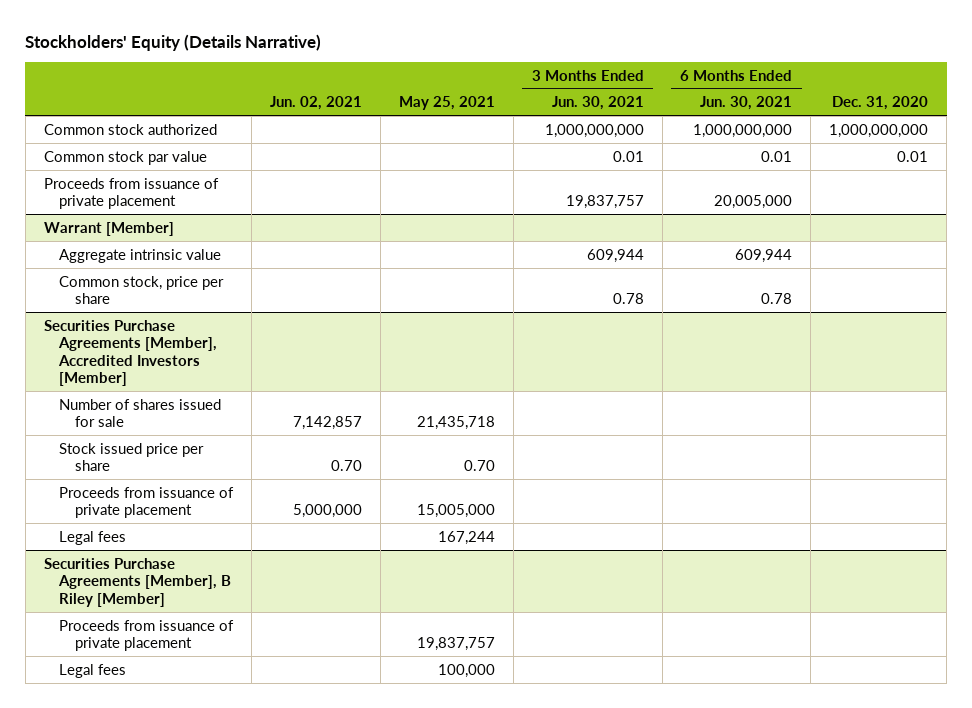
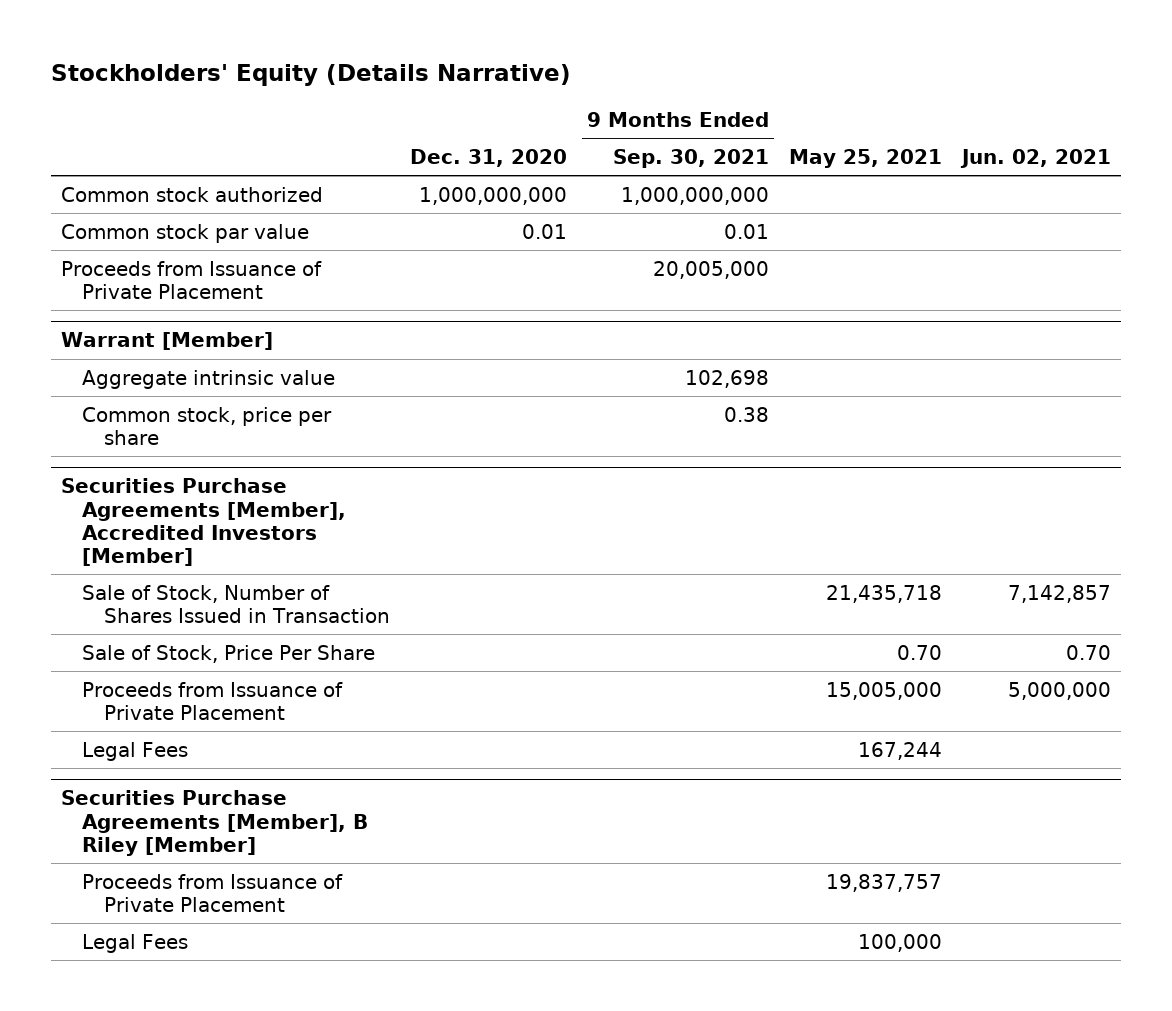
- | Jun. 02, 2021 | May 25, 2021 | 3 Months Ended Jun. 30, 2021 | 6 Months Ended Jun. 30, 2021 | Dec. 31, 2020
+ | Dec. 31, 2020 | 9 Months Ended Sep. 30, 2021 | May 25, 2021 | Jun. 02, 2021
- Proceeds from issuance of private placement | | | 19,837,757 | 20,005,000 |
+ Proceeds from Issuance of Private Placement | | 20,005,000 | |
@ Securities Purchase Agreements [Member], Accredited Investors [Member]
- Number of shares issued for sale | 7,142,857 | 21,435,718 | | |
- Stock issued price per share | 0.70 | 0.70 | | |
- Proceeds from issuance of private placement | 5,000,000 | 15,005,000 | | |
- Legal fees | | 167,244 | | |
+ Sale of Stock, Number of Shares Issued in Transaction | | | 21,435,718 | 7,142,857
+ Sale of Stock, Price Per Share | | | 0.70 | 0.70
+ Proceeds from Issuance of Private Placement | | | 15,005,000 | 5,000,000
+ Legal Fees | | | 167,244 |
@ Securities Purchase Agreements [Member], B Riley [Member]
- Proceeds from issuance of private placement | | 19,837,757 | | |
- Legal fees | | 100,000 | | |
+ Proceeds from Issuance of Private Placement | | | 19,837,757 |
+ Legal Fees | | | 100,000 |

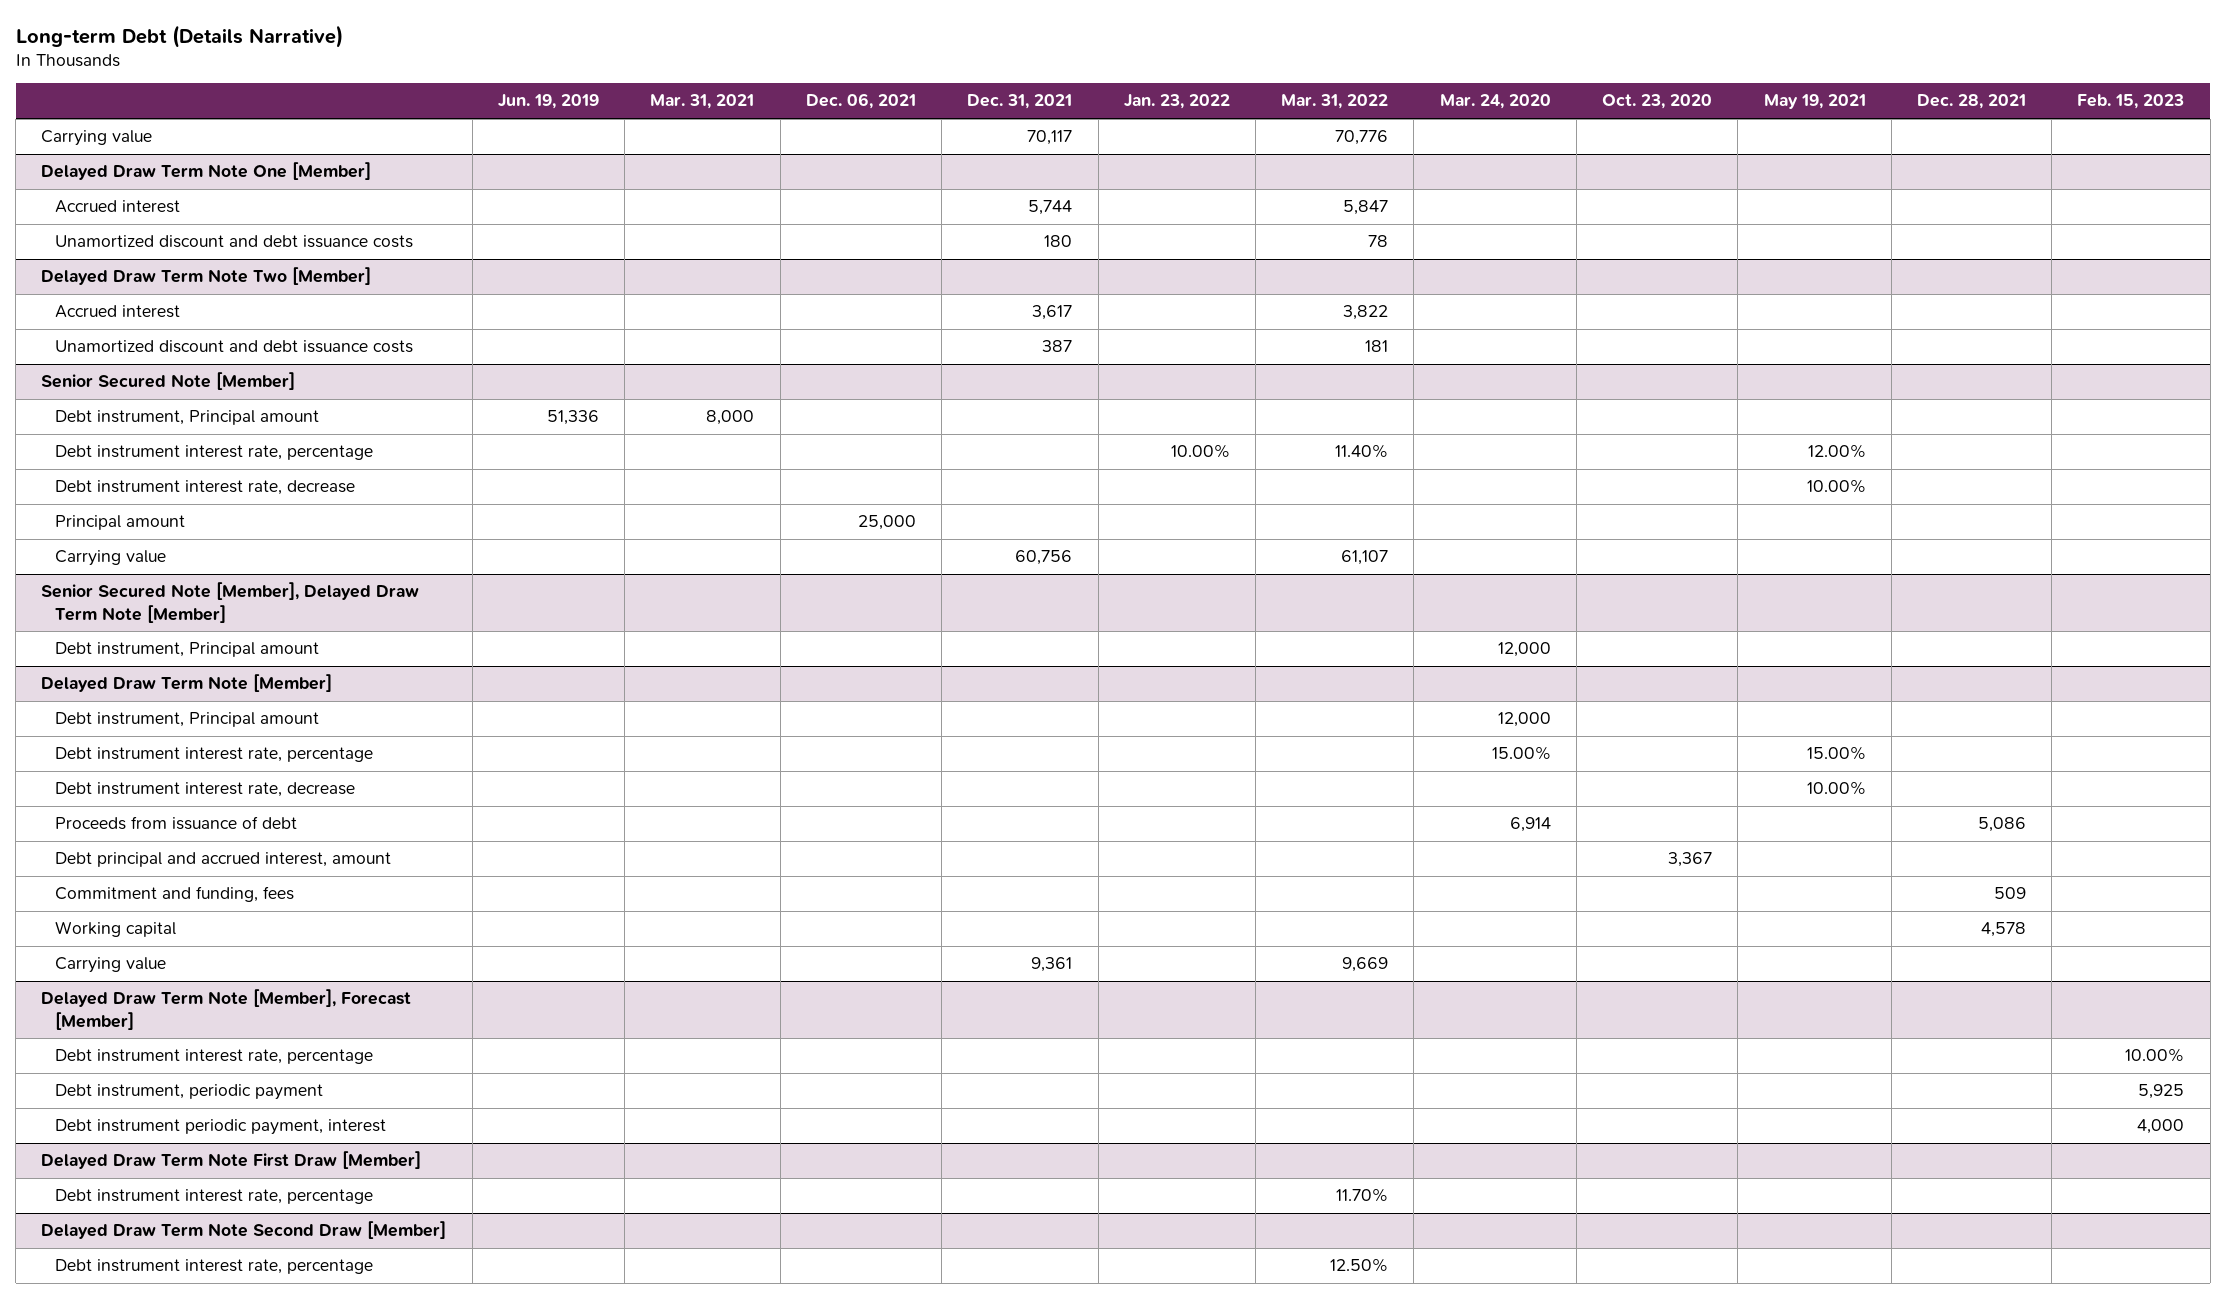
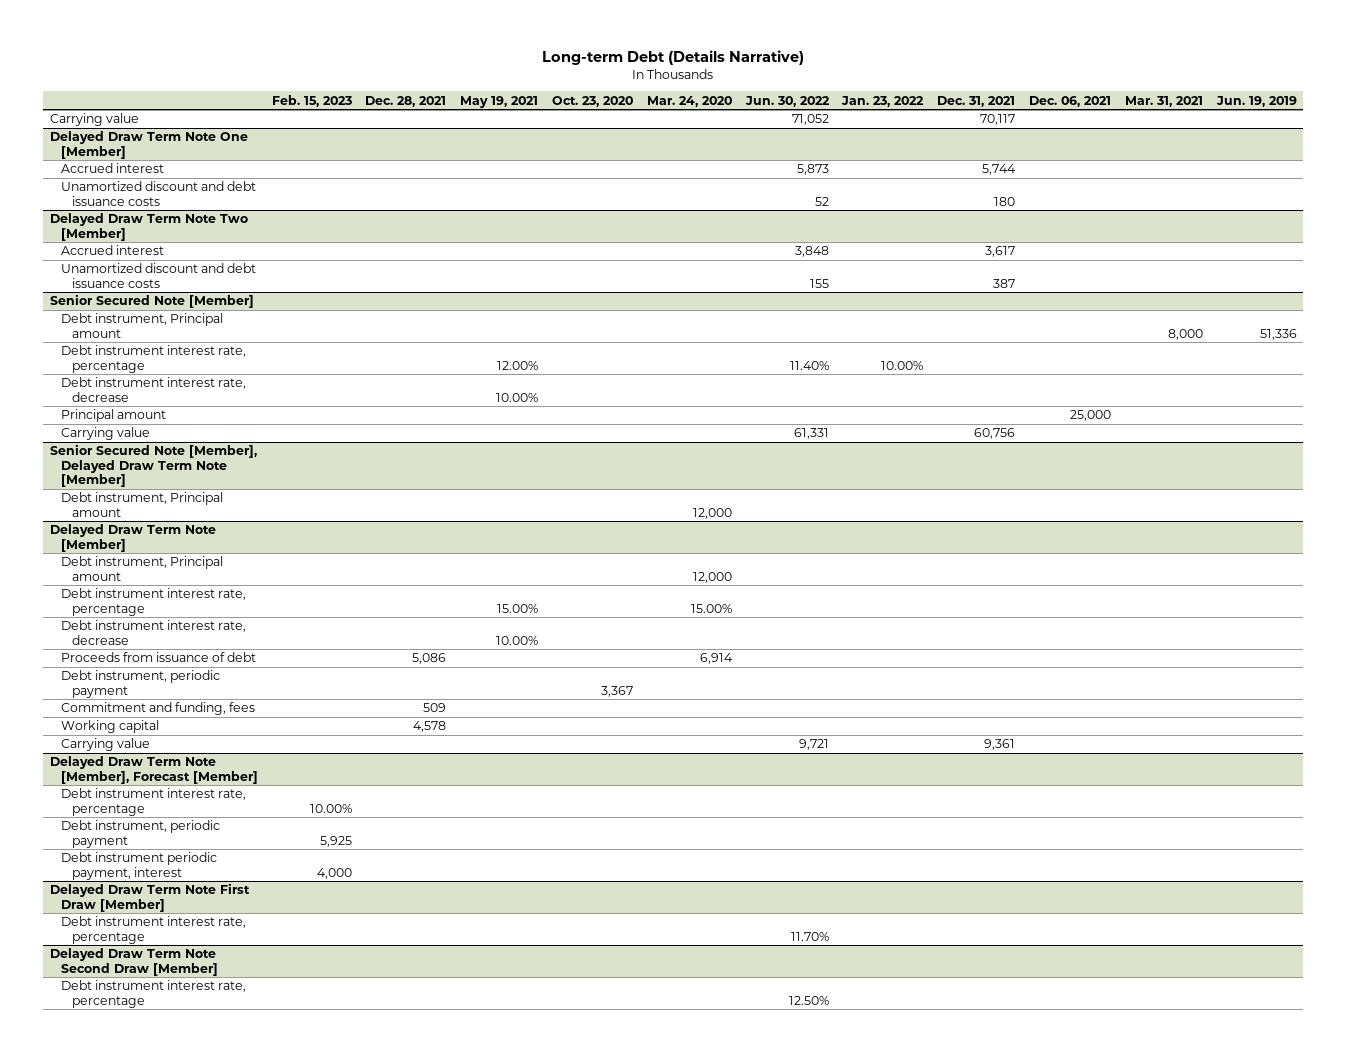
- | Jun. 19, 2019 | Mar. 31, 2021 | Dec. 06, 2021 | Dec. 31, 2021 | Jan. 23, 2022 | Mar. 31, 2022 | Mar. 24, 2020 | Oct. 23, 2020 | May 19, 2021 | Dec. 28, 2021 | Feb. 15, 2023
+ | Feb. 15, 2023 | Dec. 28, 2021 | May 19, 2021 | Oct. 23, 2020 | Mar. 24, 2020 | Jun. 30, 2022 | Jan. 23, 2022 | Dec. 31, 2021 | Dec. 06, 2021 | Mar. 31, 2021 | Jun. 19, 2019
@ Delayed Draw Term Note [Member]
- Debt principal and accrued interest, amount | | | | | | | | 3,367 | | |
+ Debt instrument, periodic payment | | | | 3,367 | | | | | | |

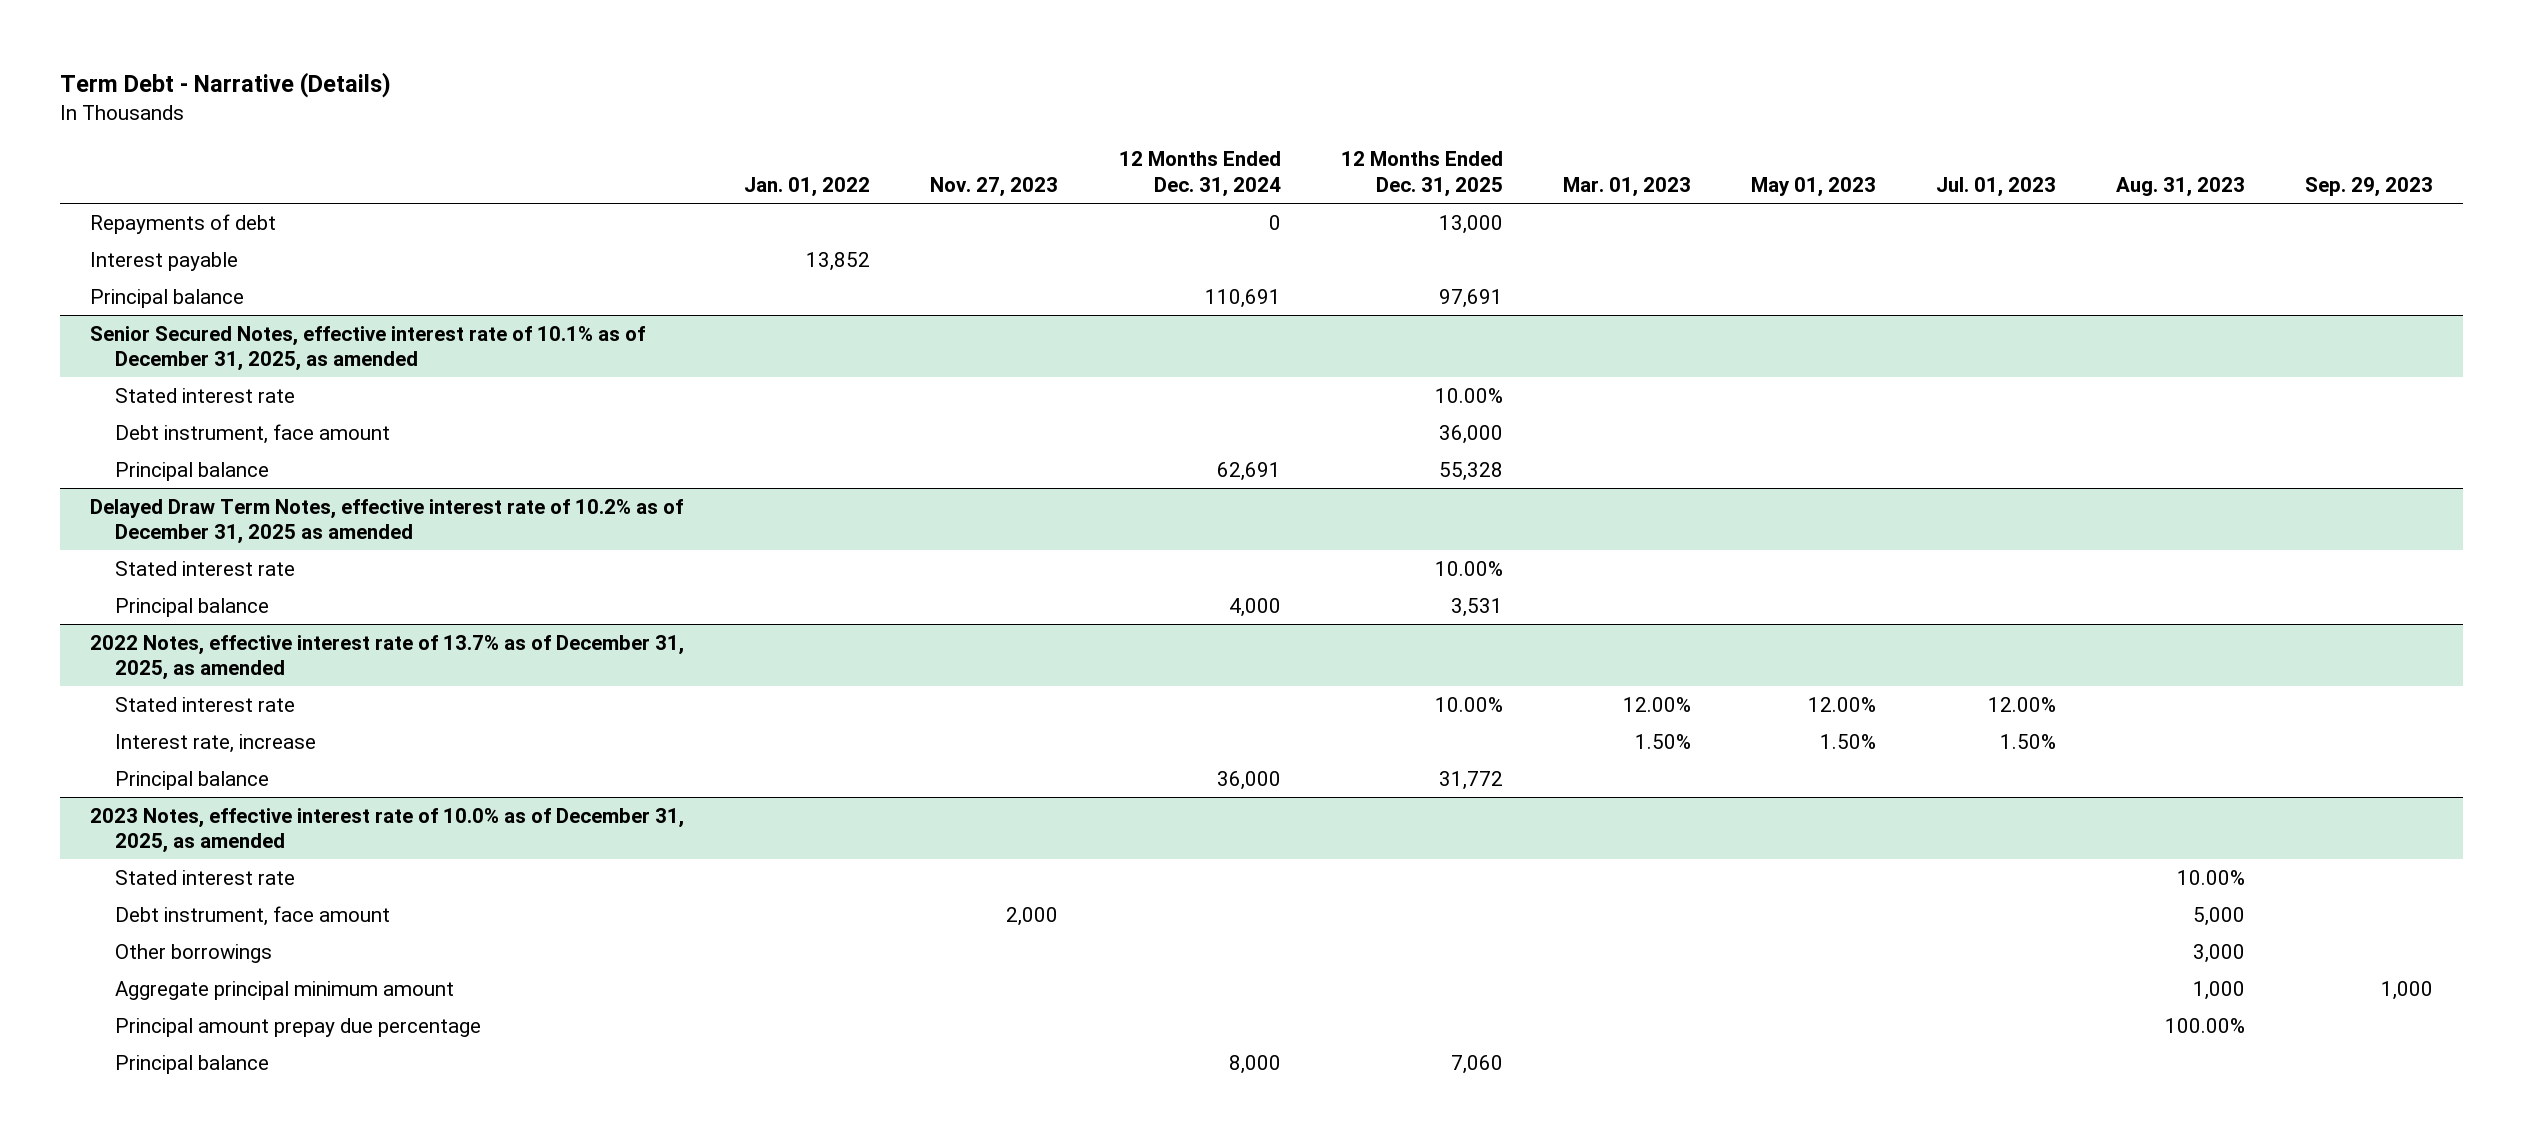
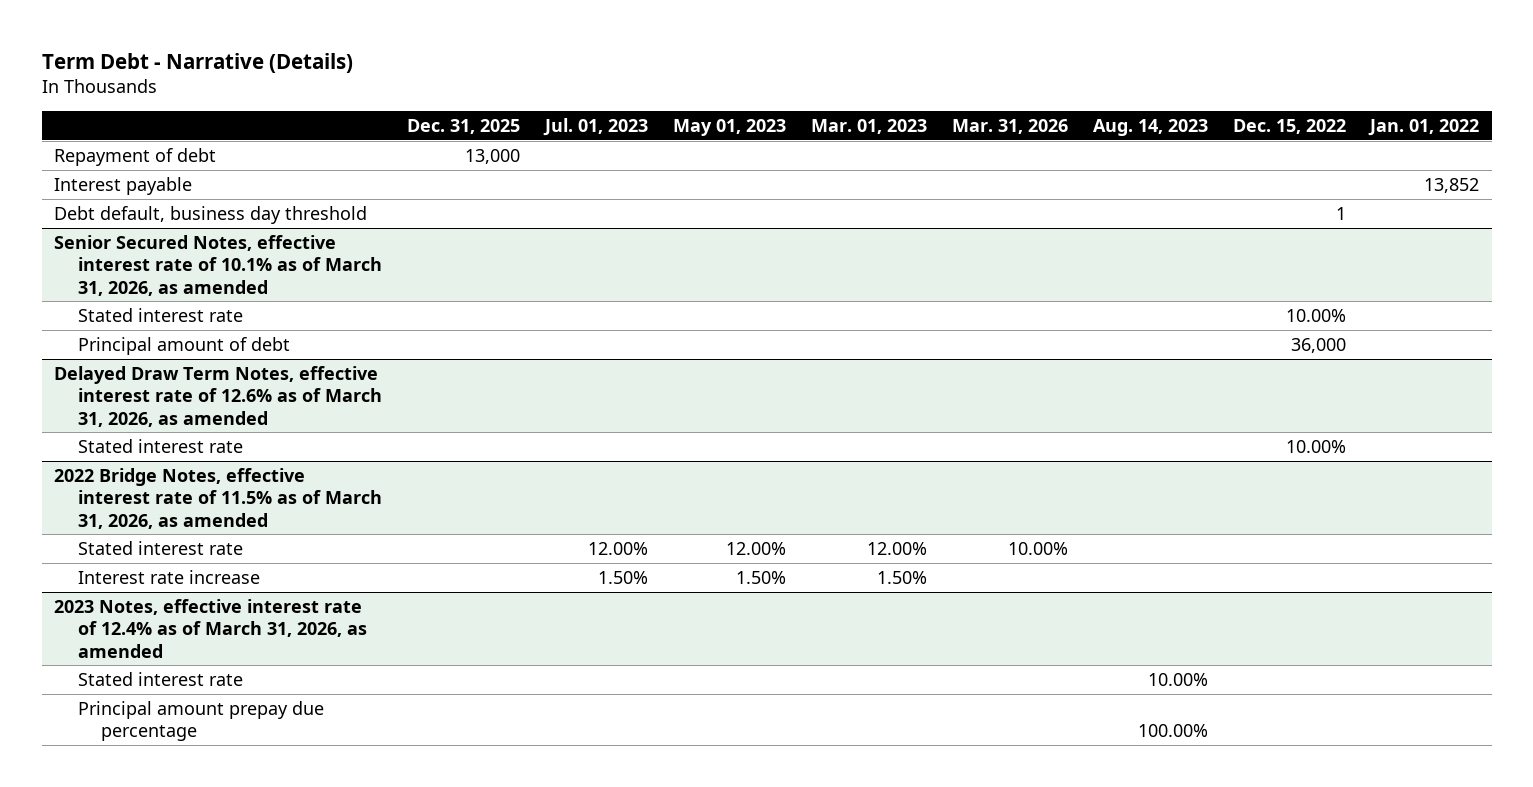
- | Jan. 01, 2022 | Nov. 27, 2023 | 12 Months Ended Dec. 31, 2024 | 12 Months Ended Dec. 31, 2025 | Mar. 01, 2023 | May 01, 2023 | Jul. 01, 2023 | Aug. 31, 2023 | Sep. 29, 2023
+ | Dec. 31, 2025 | Jul. 01, 2023 | May 01, 2023 | Mar. 01, 2023 | Mar. 31, 2026 | Aug. 14, 2023 | Dec. 15, 2022 | Jan. 01, 2022
- Repayments of debt | | | 0 | 13,000 | | | | |
+ Repayment of debt | 13,000 | | | | | | |
- Principal balance | | | 110,691 | 97,691 | | | | |
- Senior Secured Notes, effective interest rate of 10.1% as of December 31, 2025, as amended
+ Debt default, business day threshold | | | | | | | 1 |
+ Senior Secured Notes, effective interest rate of 10.1% as of March 31, 2026, as amended
- Debt instrument, face amount | | | | 36,000 | | | | |
- Principal balance | | | 62,691 | 55,328 | | | | |
- Delayed Draw Term Notes, effective interest rate of 10.2% as of December 31, 2025 as amended
+ Principal amount of debt | | | | | | | 36,000 |
+ Delayed Draw Term Notes, effective interest rate of 12.6% as of March 31, 2026, as amended
- Principal balance | | | 4,000 | 3,531 | | | | |
- 2022 Notes, effective interest rate of 13.7% as of December 31, 2025, as amended
+ 2022 Bridge Notes, effective interest rate of 11.5% as of March 31, 2026, as amended
- Interest rate, increase | | | | | 1.50% | 1.50% | 1.50% | |
- Principal balance | | | 36,000 | 31,772 | | | | |
- 2023 Notes, effective interest rate of 10.0% as of December 31, 2025, as amended
+ Interest rate increase | | 1.50% | 1.50% | 1.50% | | | |
+ 2023 Notes, effective interest rate of 12.4% as of March 31, 2026, as amended
- Debt instrument, face amount | | 2,000 | | | | | | 5,000 |
- Other borrowings | | | | | | | | 3,000 |
- Aggregate principal minimum amount | | | | | | | | 1,000 | 1,000
- Principal balance | | | 8,000 | 7,060 | | | | |

